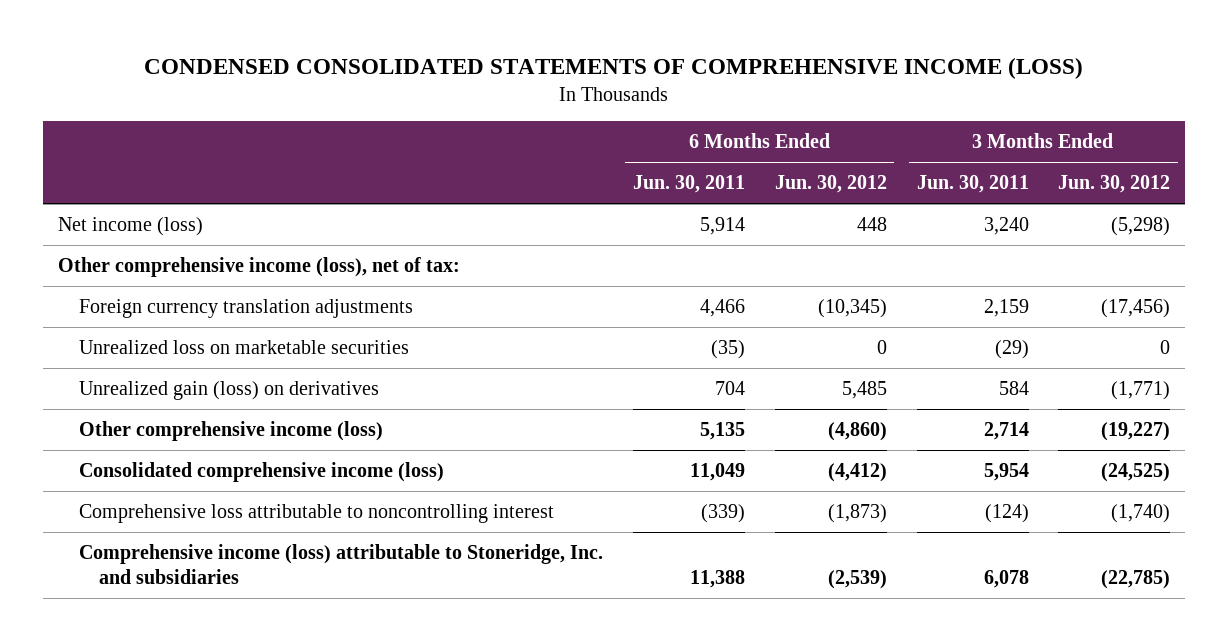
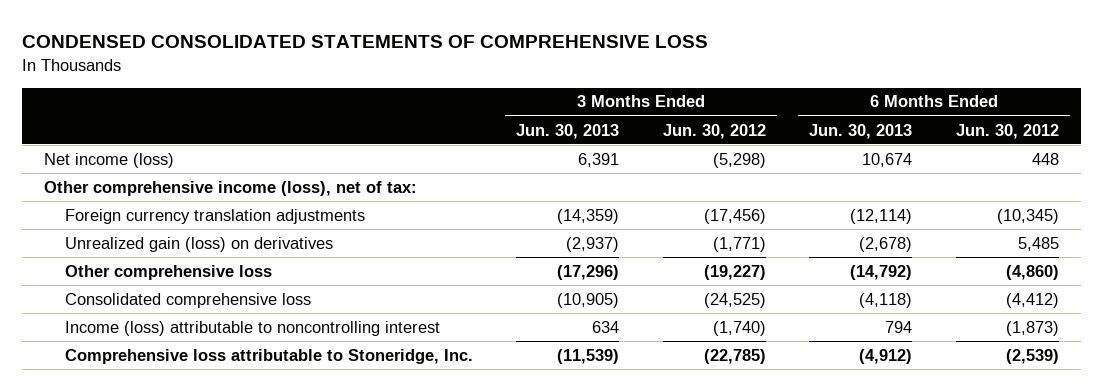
- CONDENSED CONSOLIDATED STATEMENTS OF COMPREHENSIVE INCOME (LOSS)
+ CONDENSED CONSOLIDATED STATEMENTS OF COMPREHENSIVE LOSS
- | 6 Months Ended Jun. 30, 2011 | 6 Months Ended Jun. 30, 2012 | 3 Months Ended Jun. 30, 2011 | 3 Months Ended Jun. 30, 2012
+ | 3 Months Ended Jun. 30, 2013 | 3 Months Ended Jun. 30, 2012 | 6 Months Ended Jun. 30, 2013 | 6 Months Ended Jun. 30, 2012
- Unrealized loss on marketable securities | (35) | 0 | (29) | 0
- Other comprehensive income (loss) | 5,135 | (4,860) | 2,714 | (19,227)
- Consolidated comprehensive income (loss) | 11,049 | (4,412) | 5,954 | (24,525)
- Comprehensive loss attributable to noncontrolling interest | (339) | (1,873) | (124) | (1,740)
- Comprehensive income (loss) attributable to Stoneridge, Inc. and subsidiaries | 11,388 | (2,539) | 6,078 | (22,785)
+ Other comprehensive loss | (17,296) | (19,227) | (14,792) | (4,860)
+ Consolidated comprehensive loss | (10,905) | (24,525) | (4,118) | (4,412)
+ Income (loss) attributable to noncontrolling interest | 634 | (1,740) | 794 | (1,873)
+ Comprehensive loss attributable to Stoneridge, Inc. | (11,539) | (22,785) | (4,912) | (2,539)

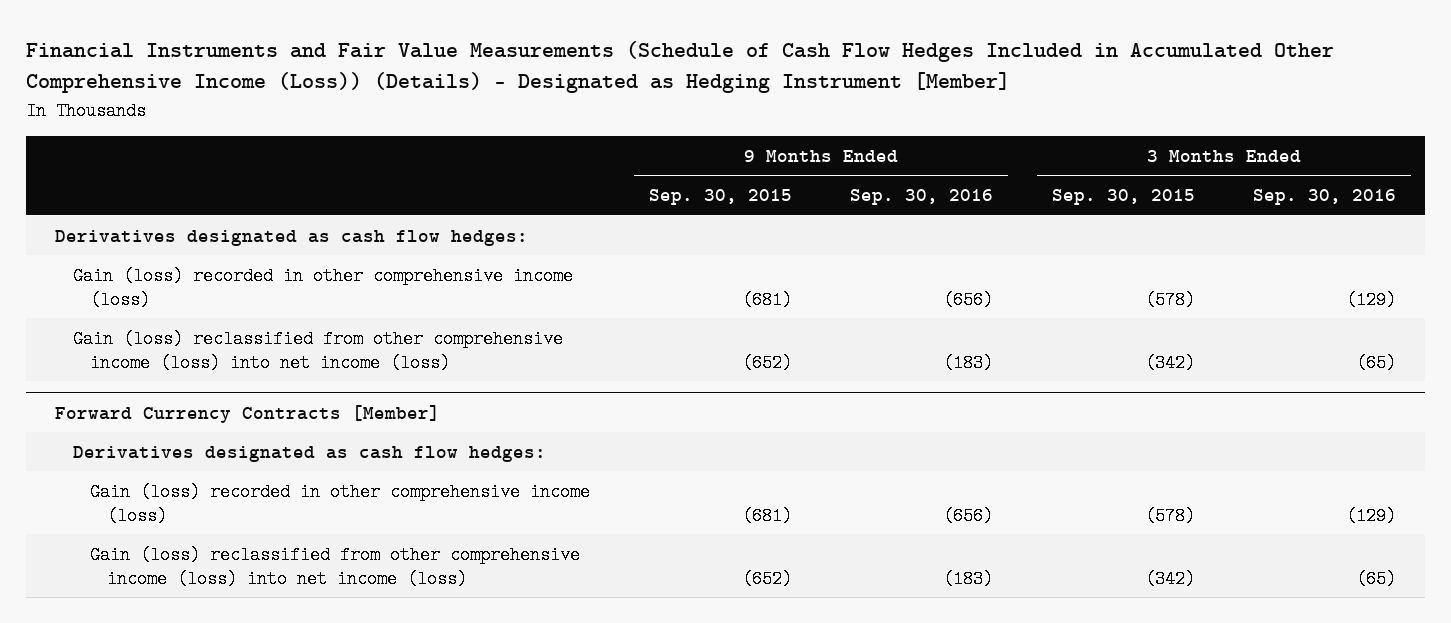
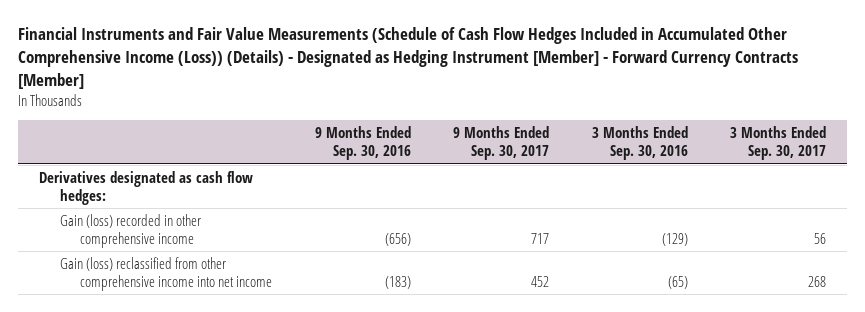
- Financial Instruments and Fair Value Measurements (Schedule of Cash Flow Hedges Included in Accumulated Other Comprehensive Income (Loss)) (Details) - Designated as Hedging Instrument [Member]
+ Financial Instruments and Fair Value Measurements (Schedule of Cash Flow Hedges Included in Accumulated Other Comprehensive Income (Loss)) (Details) - Designated as Hedging Instrument [Member] - Forward Currency Contracts [Member]
- | 9 Months Ended Sep. 30, 2015 | 9 Months Ended Sep. 30, 2016 | 3 Months Ended Sep. 30, 2015 | 3 Months Ended Sep. 30, 2016
+ | 9 Months Ended Sep. 30, 2016 | 9 Months Ended Sep. 30, 2017 | 3 Months Ended Sep. 30, 2016 | 3 Months Ended Sep. 30, 2017
- Gain (loss) recorded in other comprehensive income (loss) | (681) | (656) | (578) | (129)
- Gain (loss) reclassified from other comprehensive income (loss) into net income (loss) | (652) | (183) | (342) | (65)
- Forward Currency Contracts [Member]
- Derivatives designated as cash flow hedges:
- Gain (loss) recorded in other comprehensive income (loss) | (681) | (656) | (578) | (129)
- Gain (loss) reclassified from other comprehensive income (loss) into net income (loss) | (652) | (183) | (342) | (65)
+ Gain (loss) recorded in other comprehensive income | (656) | 717 | (129) | 56
+ Gain (loss) reclassified from other comprehensive income into net income | (183) | 452 | (65) | 268

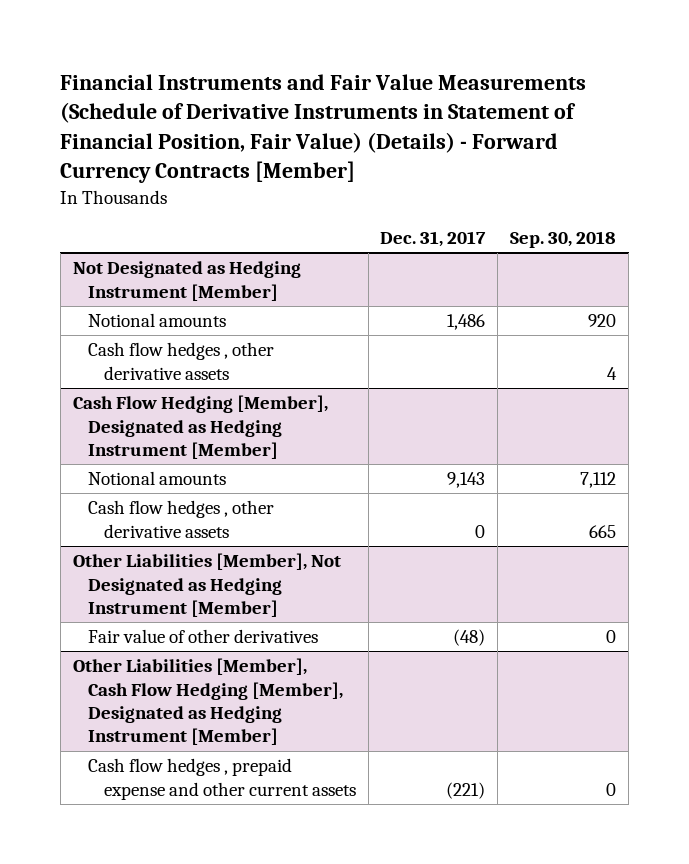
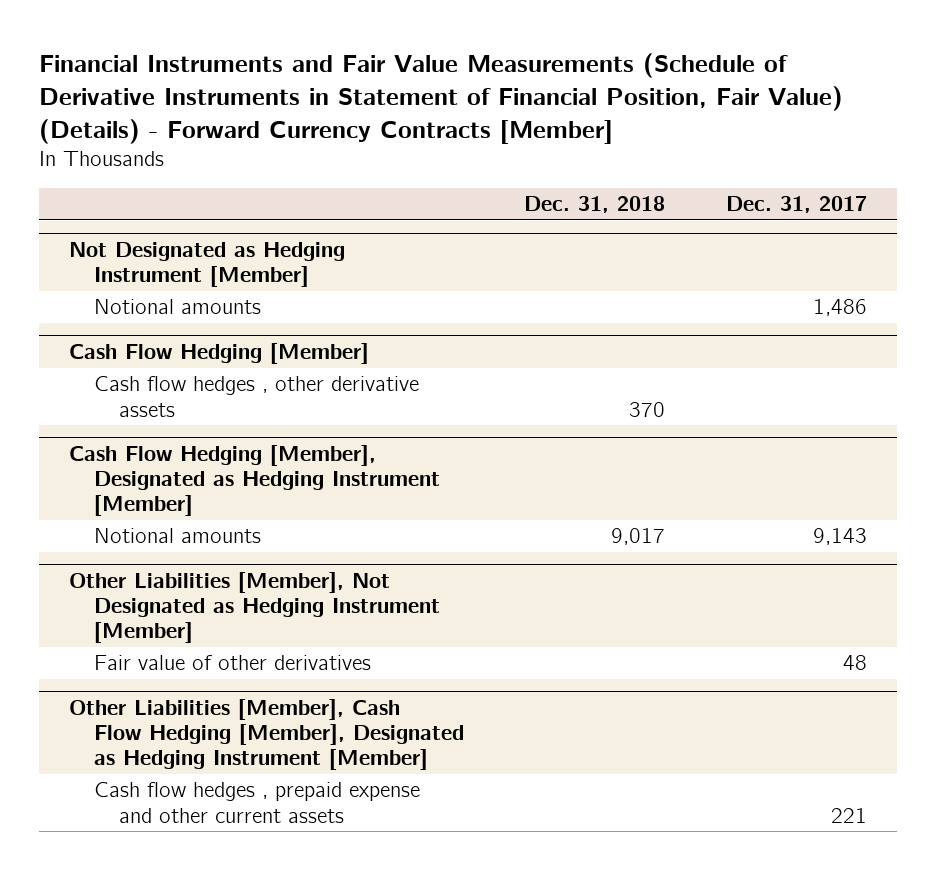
- | Dec. 31, 2017 | Sep. 30, 2018
+ | Dec. 31, 2018 | Dec. 31, 2017
+ Cash Flow Hedging [Member]
@ Cash Flow Hedging [Member], Designated as Hedging Instrument [Member]
- Cash flow hedges , other derivative assets | 0 | 665
@ Other Liabilities [Member], Not Designated as Hedging Instrument [Member]
- Fair value of other derivatives | (48) | 0
+ Fair value of other derivatives | | 48
@ Other Liabilities [Member], Cash Flow Hedging [Member], Designated as Hedging Instrument [Member]
- Cash flow hedges , prepaid expense and other current assets | (221) | 0
+ Cash flow hedges , prepaid expense and other current assets | | 221

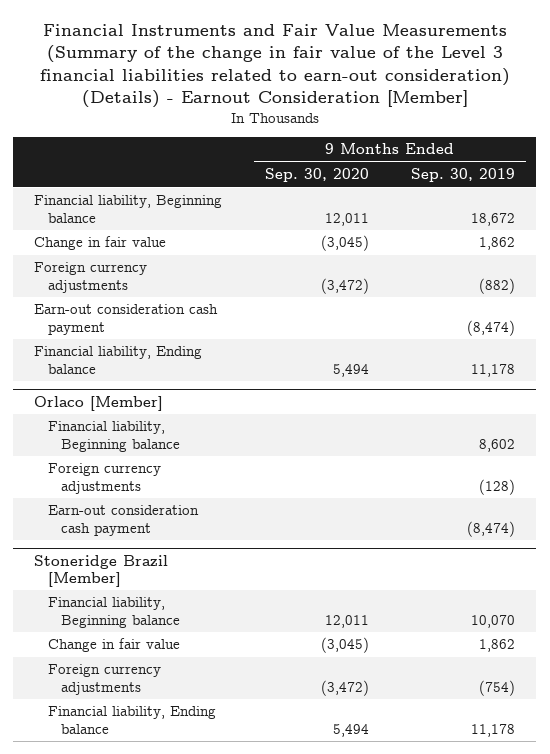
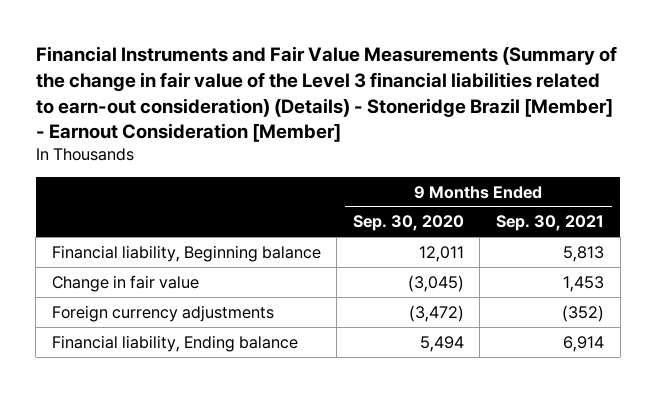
- Financial Instruments and Fair Value Measurements (Summary of the change in fair value of the Level 3 financial liabilities related to earn-out consideration) (Details) - Earnout Consideration [Member]
+ Financial Instruments and Fair Value Measurements (Summary of the change in fair value of the Level 3 financial liabilities related to earn-out consideration) (Details) - Stoneridge Brazil [Member] - Earnout Consideration [Member]
- | 9 Months Ended Sep. 30, 2020 | 9 Months Ended Sep. 30, 2019
+ | 9 Months Ended Sep. 30, 2020 | 9 Months Ended Sep. 30, 2021
- Earn-out consideration cash payment | | (8,474)
- Orlaco [Member]
- Financial liability, Beginning balance | | 8,602
- Foreign currency adjustments | | (128)
- Earn-out consideration cash payment | | (8,474)
- Stoneridge Brazil [Member]
- Financial liability, Beginning balance | 12,011 | 10,070
- Change in fair value | (3,045) | 1,862
- Foreign currency adjustments | (3,472) | (754)
- Financial liability, Ending balance | 5,494 | 11,178

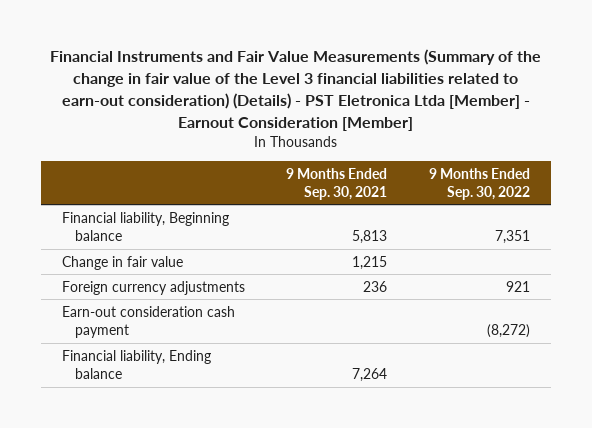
- Financial Instruments and Fair Value Measurements (Summary of the change in fair value of the Level 3 financial liabilities related to earn-out consideration) (Details) - Stoneridge Brazil [Member] - Earnout Consideration [Member]
+ Financial Instruments and Fair Value Measurements (Summary of the change in fair value of the Level 3 financial liabilities related to earn-out consideration) (Details) - PST Eletronica Ltda [Member] - Earnout Consideration [Member]
- | 9 Months Ended Sep. 30, 2020 | 9 Months Ended Sep. 30, 2021
+ | 9 Months Ended Sep. 30, 2021 | 9 Months Ended Sep. 30, 2022
- Change in fair value | (3,045) | 1,453
- Foreign currency adjustments | (3,472) | (352)
- Financial liability, Ending balance | 5,494 | 6,914
+ Change in fair value | 1,215 |
+ Foreign currency adjustments | 236 | 921
+ Earn-out consideration cash payment | | (8,272)
+ Financial liability, Ending balance | 7,264 |

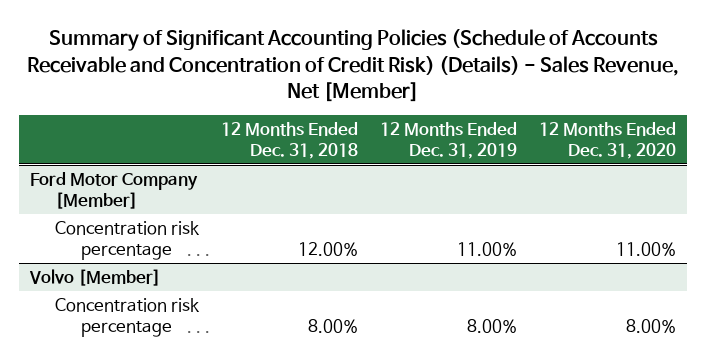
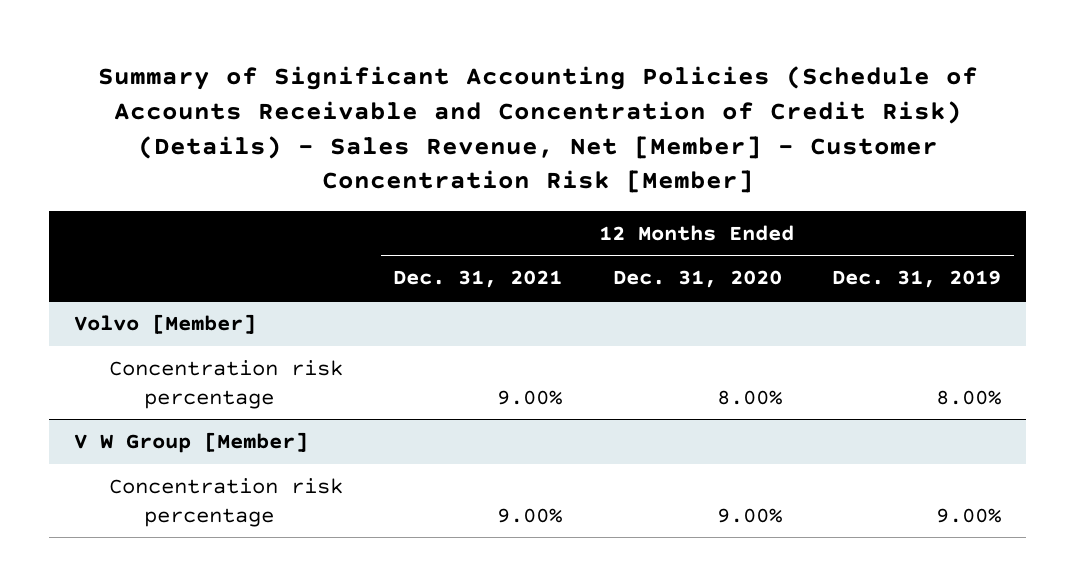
- Summary of Significant Accounting Policies (Schedule of Accounts Receivable and Concentration of Credit Risk) (Details) - Sales Revenue, Net [Member]
+ Summary of Significant Accounting Policies (Schedule of Accounts Receivable and Concentration of Credit Risk) (Details) - Sales Revenue, Net [Member] - Customer Concentration Risk [Member]
- | 12 Months Ended Dec. 31, 2018 | 12 Months Ended Dec. 31, 2019 | 12 Months Ended Dec. 31, 2020
+ | 12 Months Ended Dec. 31, 2021 | 12 Months Ended Dec. 31, 2020 | 12 Months Ended Dec. 31, 2019
- Ford Motor Company [Member]
- Concentration risk percentage | 12.00% | 11.00% | 11.00%
+ V W Group [Member]
+ Concentration risk percentage | 9.00% | 9.00% | 9.00%

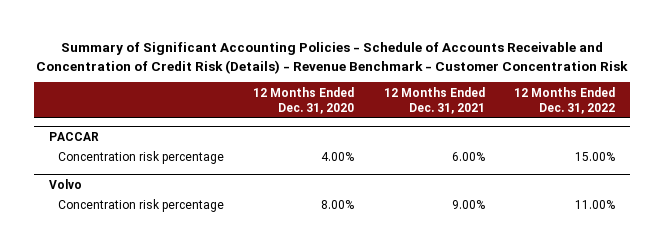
- Summary of Significant Accounting Policies (Schedule of Accounts Receivable and Concentration of Credit Risk) (Details) - Sales Revenue, Net [Member] - Customer Concentration Risk [Member]
+ Summary of Significant Accounting Policies - Schedule of Accounts Receivable and Concentration of Credit Risk (Details) - Revenue Benchmark - Customer Concentration Risk
- | 12 Months Ended Dec. 31, 2021 | 12 Months Ended Dec. 31, 2020 | 12 Months Ended Dec. 31, 2019
+ | 12 Months Ended Dec. 31, 2020 | 12 Months Ended Dec. 31, 2021 | 12 Months Ended Dec. 31, 2022
- Volvo [Member]
+ PACCAR
+ Concentration risk percentage | 4.00% | 6.00% | 15.00%
+ Volvo
- V W Group [Member]
- Concentration risk percentage | 9.00% | 9.00% | 9.00%

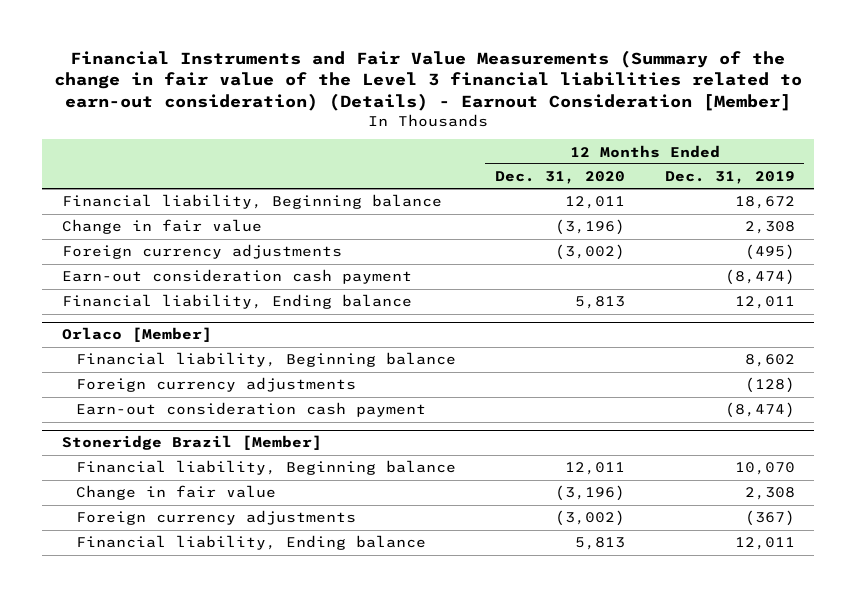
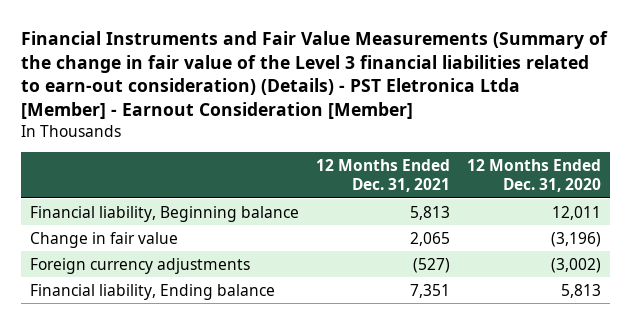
- Financial Instruments and Fair Value Measurements (Summary of the change in fair value of the Level 3 financial liabilities related to earn-out consideration) (Details) - Earnout Consideration [Member]
+ Financial Instruments and Fair Value Measurements (Summary of the change in fair value of the Level 3 financial liabilities related to earn-out consideration) (Details) - PST Eletronica Ltda [Member] - Earnout Consideration [Member]
- | 12 Months Ended Dec. 31, 2020 | 12 Months Ended Dec. 31, 2019
+ | 12 Months Ended Dec. 31, 2021 | 12 Months Ended Dec. 31, 2020
- Earn-out consideration cash payment | | (8,474)
- Orlaco [Member]
- Financial liability, Beginning balance | | 8,602
- Foreign currency adjustments | | (128)
- Earn-out consideration cash payment | | (8,474)
- Stoneridge Brazil [Member]
- Financial liability, Beginning balance | 12,011 | 10,070
- Change in fair value | (3,196) | 2,308
- Foreign currency adjustments | (3,002) | (367)
- Financial liability, Ending balance | 5,813 | 12,011

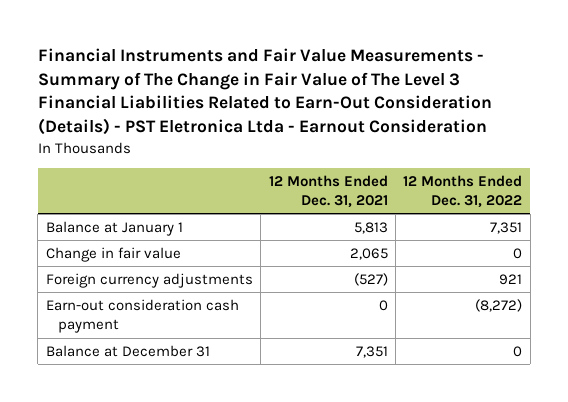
- Financial Instruments and Fair Value Measurements (Summary of the change in fair value of the Level 3 financial liabilities related to earn-out consideration) (Details) - PST Eletronica Ltda [Member] - Earnout Consideration [Member]
+ Financial Instruments and Fair Value Measurements - Summary of The Change in Fair Value of The Level 3 Financial Liabilities Related to Earn-Out Consideration (Details) - PST Eletronica Ltda - Earnout Consideration
- | 12 Months Ended Dec. 31, 2021 | 12 Months Ended Dec. 31, 2020
+ | 12 Months Ended Dec. 31, 2021 | 12 Months Ended Dec. 31, 2022
- Financial liability, Beginning balance | 5,813 | 12,011
+ Balance at January 1 | 5,813 | 7,351
- Financial liability, Ending balance | 7,351 | 5,813
+ Earn-out consideration cash payment | 0 | (8,272)
+ Balance at December 31 | 7,351 | 0

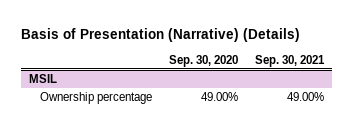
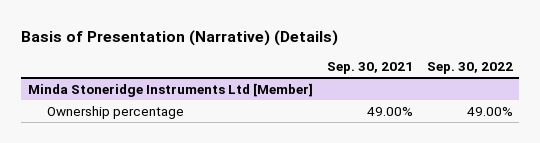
- | Sep. 30, 2020 | Sep. 30, 2021
+ | Sep. 30, 2021 | Sep. 30, 2022
- MSIL
+ Minda Stoneridge Instruments Ltd [Member]

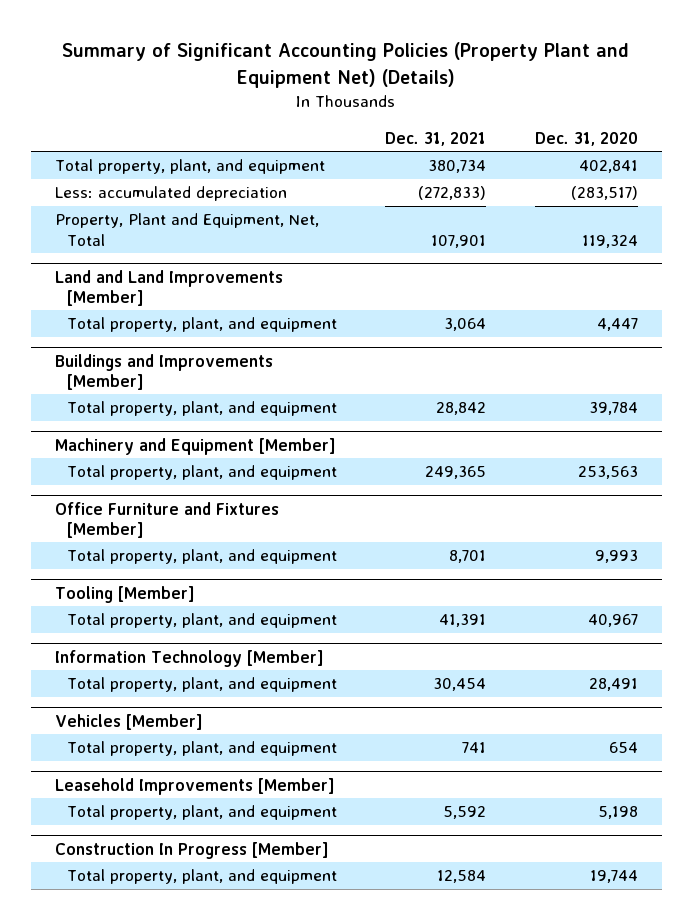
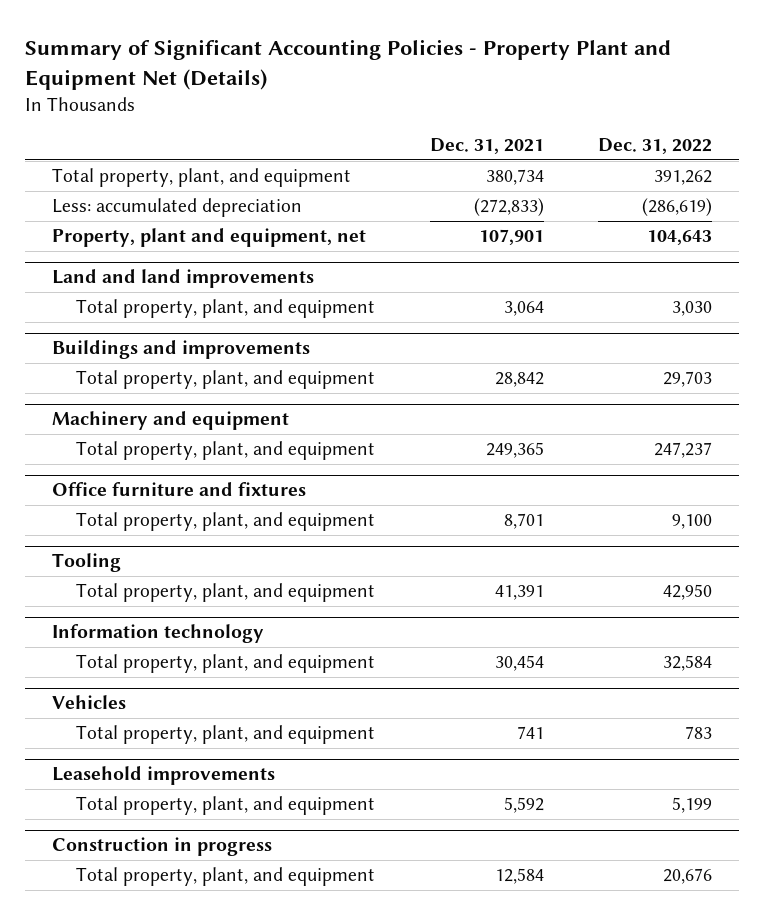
- Summary of Significant Accounting Policies (Property Plant and Equipment Net) (Details)
+ Summary of Significant Accounting Policies - Property Plant and Equipment Net (Details)
- | Dec. 31, 2021 | Dec. 31, 2020
+ | Dec. 31, 2021 | Dec. 31, 2022
- Property, Plant and Equipment, Net, Total | 107,901 | 119,324
- Land and Land Improvements [Member]
+ Property, plant and equipment, net | 107,901 | 104,643
+ Land and land improvements
- Buildings and Improvements [Member]
+ Buildings and improvements
- Machinery and Equipment [Member]
+ Machinery and equipment
- Office Furniture and Fixtures [Member]
+ Office furniture and fixtures
- Tooling [Member]
+ Tooling
- Information Technology [Member]
+ Information technology
- Vehicles [Member]
+ Vehicles
- Leasehold Improvements [Member]
+ Leasehold improvements
- Construction In Progress [Member]
+ Construction in progress

